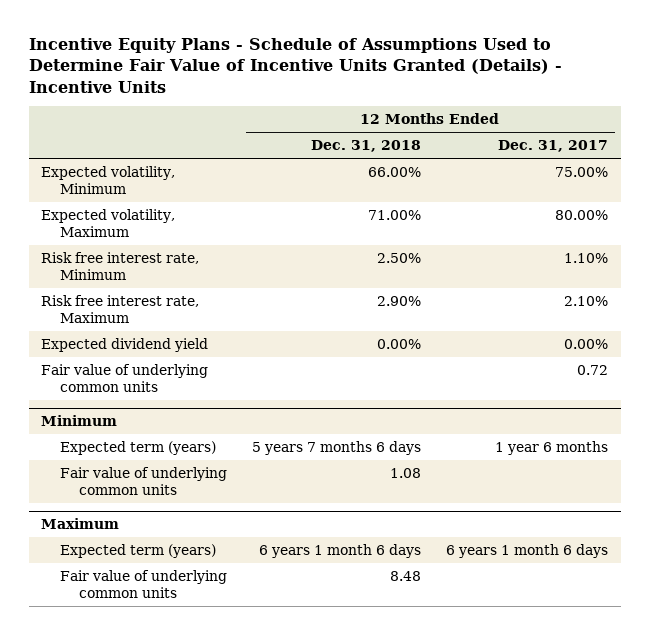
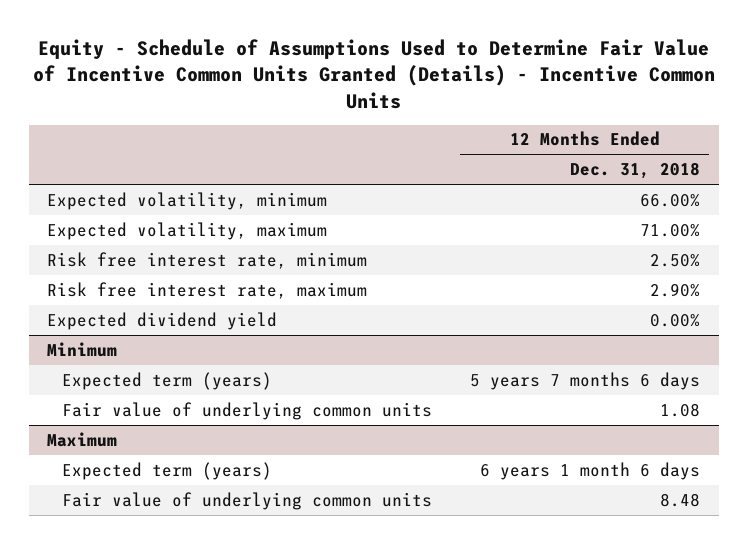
- Incentive Equity Plans - Schedule of Assumptions Used to Determine Fair Value of Incentive Units Granted (Details) - Incentive Units
+ Equity - Schedule of Assumptions Used to Determine Fair Value of Incentive Common Units Granted (Details) - Incentive Common Units
- | 12 Months Ended Dec. 31, 2018 | 12 Months Ended Dec. 31, 2017
+ | 12 Months Ended Dec. 31, 2018
- Expected volatility, Minimum | 66.00% | 75.00%
- Expected volatility, Maximum | 71.00% | 80.00%
- Risk free interest rate, Minimum | 2.50% | 1.10%
- Risk free interest rate, Maximum | 2.90% | 2.10%
+ Expected volatility, minimum | 66.00%
+ Expected volatility, maximum | 71.00%
+ Risk free interest rate, minimum | 2.50%
+ Risk free interest rate, maximum | 2.90%
- Fair value of underlying common units | | 0.72

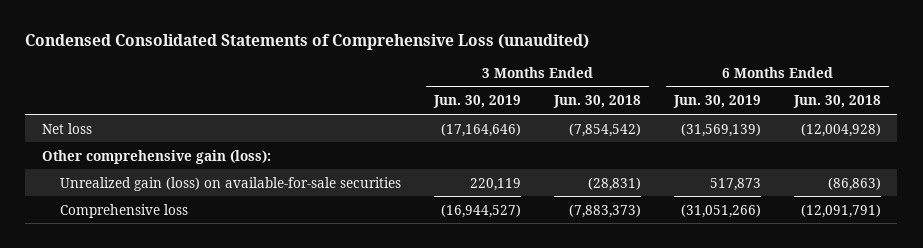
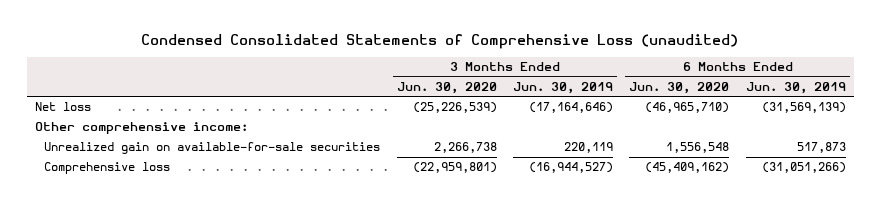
- | 3 Months Ended Jun. 30, 2019 | 3 Months Ended Jun. 30, 2018 | 6 Months Ended Jun. 30, 2019 | 6 Months Ended Jun. 30, 2018
+ | 3 Months Ended Jun. 30, 2020 | 3 Months Ended Jun. 30, 2019 | 6 Months Ended Jun. 30, 2020 | 6 Months Ended Jun. 30, 2019
- Other comprehensive gain (loss):
- Unrealized gain (loss) on available-for-sale securities | 220,119 | (28,831) | 517,873 | (86,863)
+ Other comprehensive income:
+ Unrealized gain on available-for-sale securities | 2,266,738 | 220,119 | 1,556,548 | 517,873

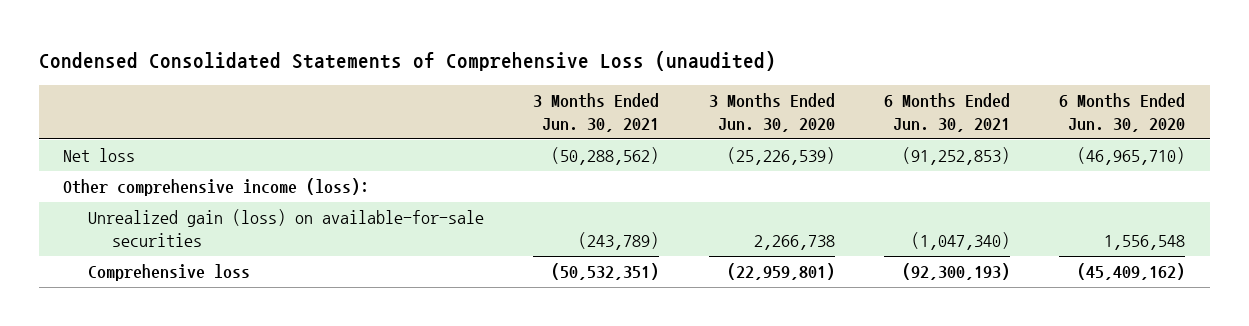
- | 3 Months Ended Jun. 30, 2020 | 3 Months Ended Jun. 30, 2019 | 6 Months Ended Jun. 30, 2020 | 6 Months Ended Jun. 30, 2019
+ | 3 Months Ended Jun. 30, 2021 | 3 Months Ended Jun. 30, 2020 | 6 Months Ended Jun. 30, 2021 | 6 Months Ended Jun. 30, 2020
- Other comprehensive income:
- Unrealized gain on available-for-sale securities | 2,266,738 | 220,119 | 1,556,548 | 517,873
+ Other comprehensive income (loss):
+ Unrealized gain (loss) on available-for-sale securities | (243,789) | 2,266,738 | (1,047,340) | 1,556,548

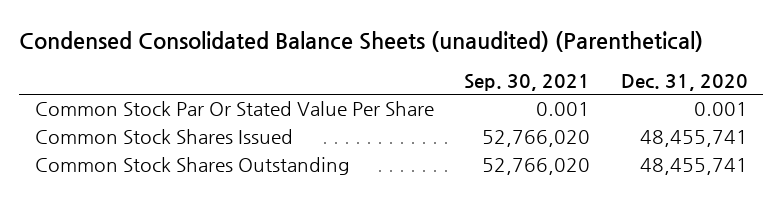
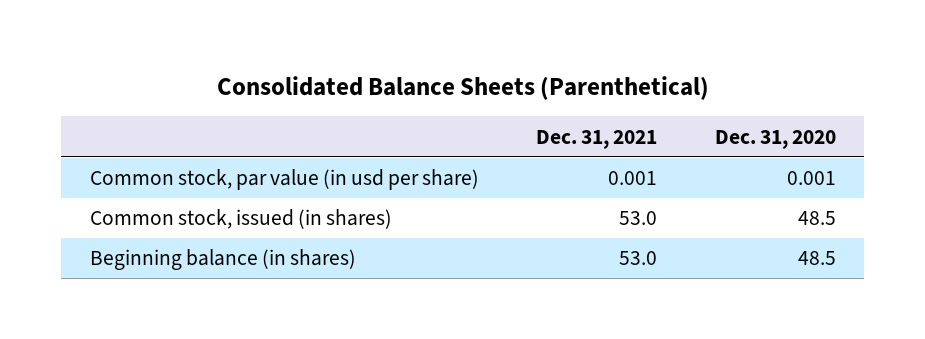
- Condensed Consolidated Balance Sheets (unaudited) (Parenthetical)
+ Consolidated Balance Sheets (Parenthetical)
- | Sep. 30, 2021 | Dec. 31, 2020
+ | Dec. 31, 2021 | Dec. 31, 2020
- Common Stock Par Or Stated Value Per Share | 0.001 | 0.001
- Common Stock Shares Issued | 52,766,020 | 48,455,741
- Common Stock Shares Outstanding | 52,766,020 | 48,455,741
+ Common stock, par value (in usd per share) | 0.001 | 0.001
+ Common stock, issued (in shares) | 53.0 | 48.5
+ Beginning balance (in shares) | 53.0 | 48.5

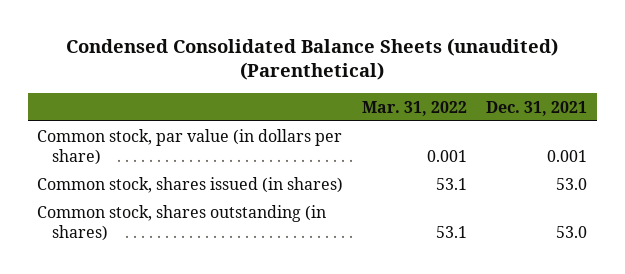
- Consolidated Balance Sheets (Parenthetical)
+ Condensed Consolidated Balance Sheets (unaudited) (Parenthetical)
- | Dec. 31, 2021 | Dec. 31, 2020
+ | Mar. 31, 2022 | Dec. 31, 2021
- Common stock, par value (in usd per share) | 0.001 | 0.001
- Common stock, issued (in shares) | 53.0 | 48.5
- Beginning balance (in shares) | 53.0 | 48.5
+ Common stock, par value (in dollars per share) | 0.001 | 0.001
+ Common stock, shares issued (in shares) | 53.1 | 53.0
+ Common stock, shares outstanding (in shares) | 53.1 | 53.0

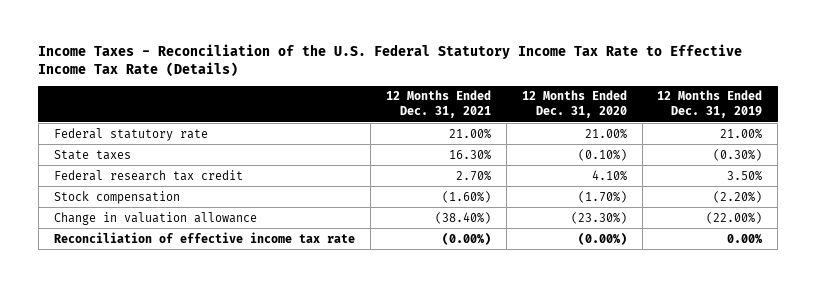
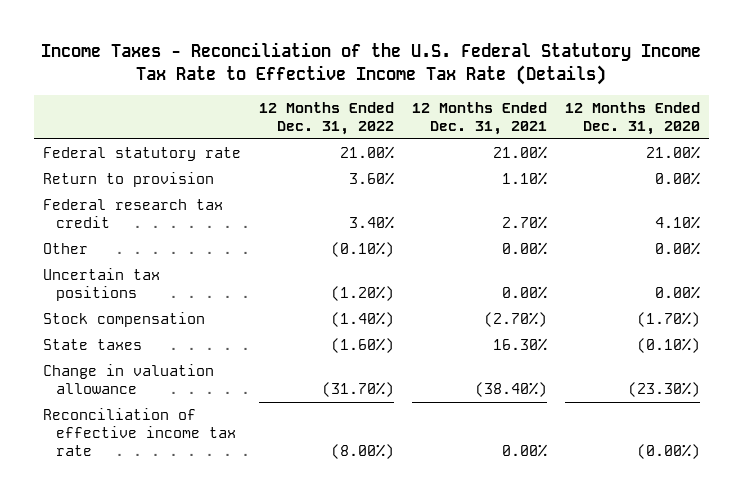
- | 12 Months Ended Dec. 31, 2021 | 12 Months Ended Dec. 31, 2020 | 12 Months Ended Dec. 31, 2019
+ | 12 Months Ended Dec. 31, 2022 | 12 Months Ended Dec. 31, 2021 | 12 Months Ended Dec. 31, 2020
+ Return to provision | 3.60% | 1.10% | 0.00%
- Stock compensation | (1.60%) | (1.70%) | (2.20%)
+ Other | (0.10%) | 0.00% | 0.00%
+ Uncertain tax positions | (1.20%) | 0.00% | 0.00%
+ Stock compensation | (1.40%) | (2.70%) | (1.70%)
moved down: State taxes | (1.60%) | 16.30% | (0.10%)
- Reconciliation of effective income tax rate | (0.00%) | (0.00%) | 0.00%
+ Reconciliation of effective income tax rate | (8.00%) | 0.00% | (0.00%)

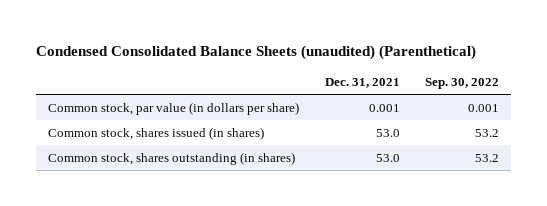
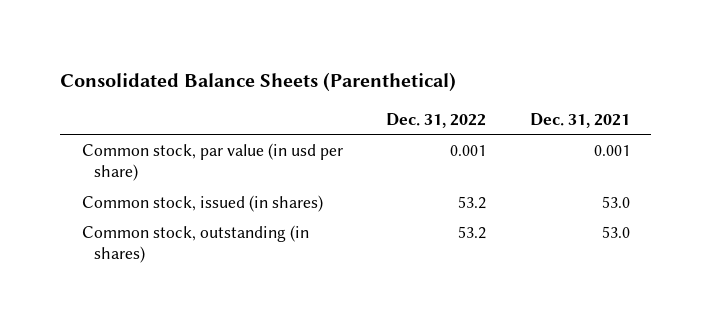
- Condensed Consolidated Balance Sheets (unaudited) (Parenthetical)
+ Consolidated Balance Sheets (Parenthetical)
- | Dec. 31, 2021 | Sep. 30, 2022
+ | Dec. 31, 2022 | Dec. 31, 2021
- Common stock, par value (in dollars per share) | 0.001 | 0.001
- Common stock, shares issued (in shares) | 53.0 | 53.2
- Common stock, shares outstanding (in shares) | 53.0 | 53.2
+ Common stock, par value (in usd per share) | 0.001 | 0.001
+ Common stock, issued (in shares) | 53.2 | 53.0
+ Common stock, outstanding (in shares) | 53.2 | 53.0

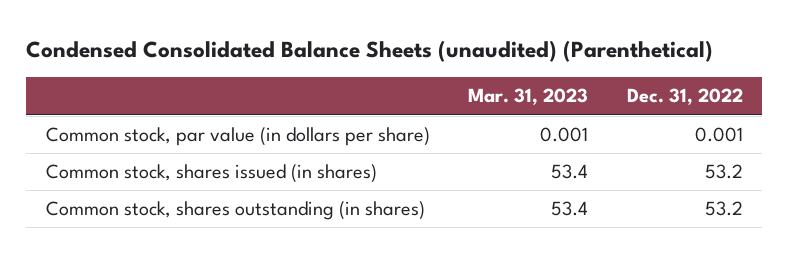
- Consolidated Balance Sheets (Parenthetical)
+ Condensed Consolidated Balance Sheets (unaudited) (Parenthetical)
- | Dec. 31, 2022 | Dec. 31, 2021
+ | Mar. 31, 2023 | Dec. 31, 2022
- Common stock, par value (in usd per share) | 0.001 | 0.001
- Common stock, issued (in shares) | 53.2 | 53.0
- Common stock, outstanding (in shares) | 53.2 | 53.0
+ Common stock, par value (in dollars per share) | 0.001 | 0.001
+ Common stock, shares issued (in shares) | 53.4 | 53.2
+ Common stock, shares outstanding (in shares) | 53.4 | 53.2

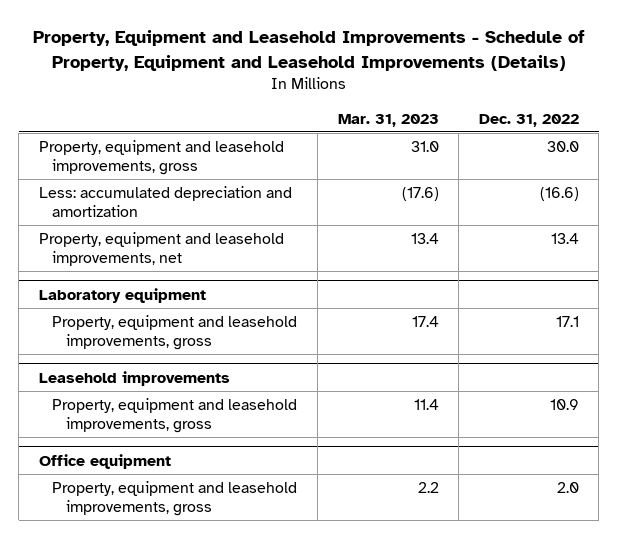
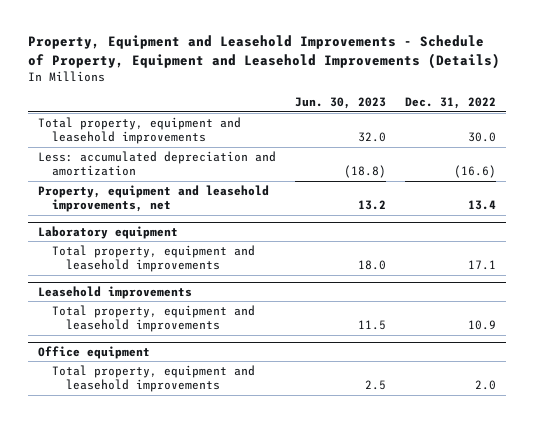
- | Mar. 31, 2023 | Dec. 31, 2022
+ | Jun. 30, 2023 | Dec. 31, 2022
- Property, equipment and leasehold improvements, gross | 31.0 | 30.0
+ Total property, equipment and leasehold improvements | 32.0 | 30.0
@ Laboratory equipment
- Property, equipment and leasehold improvements, gross | 17.4 | 17.1
+ Total property, equipment and leasehold improvements | 18.0 | 17.1
@ Leasehold improvements
- Property, equipment and leasehold improvements, gross | 11.4 | 10.9
+ Total property, equipment and leasehold improvements | 11.5 | 10.9
@ Office equipment
- Property, equipment and leasehold improvements, gross | 2.2 | 2.0
+ Total property, equipment and leasehold improvements | 2.5 | 2.0

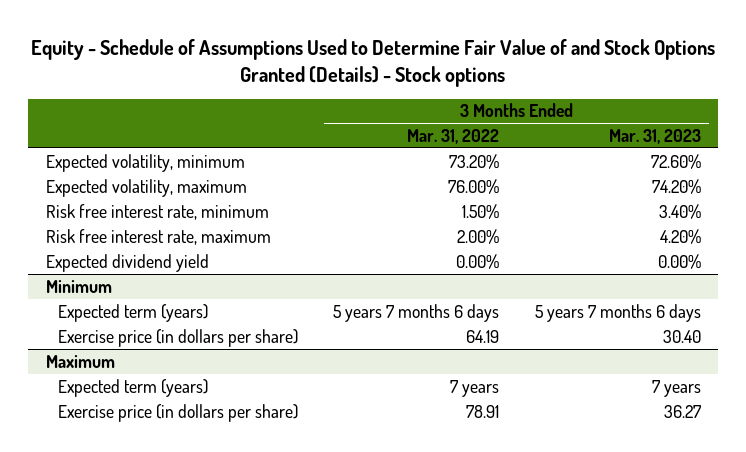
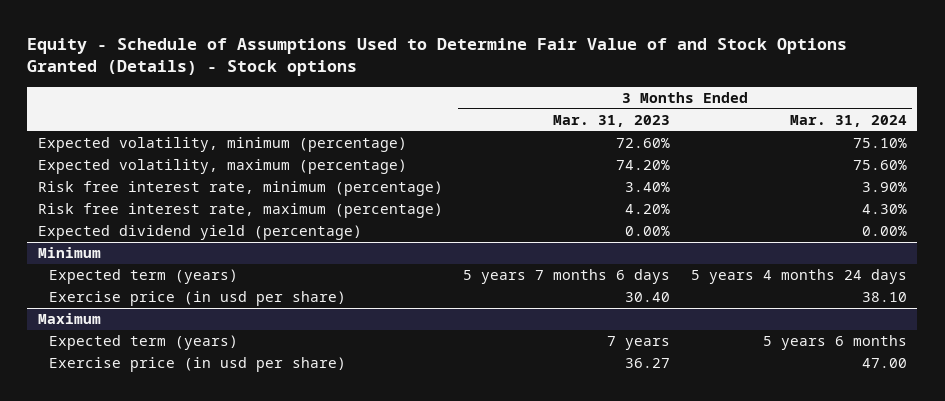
- | 3 Months Ended Mar. 31, 2022 | 3 Months Ended Mar. 31, 2023
+ | 3 Months Ended Mar. 31, 2023 | 3 Months Ended Mar. 31, 2024
- Expected volatility, minimum | 73.20% | 72.60%
- Expected volatility, maximum | 76.00% | 74.20%
- Risk free interest rate, minimum | 1.50% | 3.40%
- Risk free interest rate, maximum | 2.00% | 4.20%
- Expected dividend yield | 0.00% | 0.00%
+ Expected volatility, minimum (percentage) | 72.60% | 75.10%
+ Expected volatility, maximum (percentage) | 74.20% | 75.60%
+ Risk free interest rate, minimum (percentage) | 3.40% | 3.90%
+ Risk free interest rate, maximum (percentage) | 4.20% | 4.30%
+ Expected dividend yield (percentage) | 0.00% | 0.00%
@ Minimum
- Exercise price (in dollars per share) | 64.19 | 30.40
+ Exercise price (in usd per share) | 30.40 | 38.10
@ Maximum
- Exercise price (in dollars per share) | 78.91 | 36.27
+ Exercise price (in usd per share) | 36.27 | 47.00

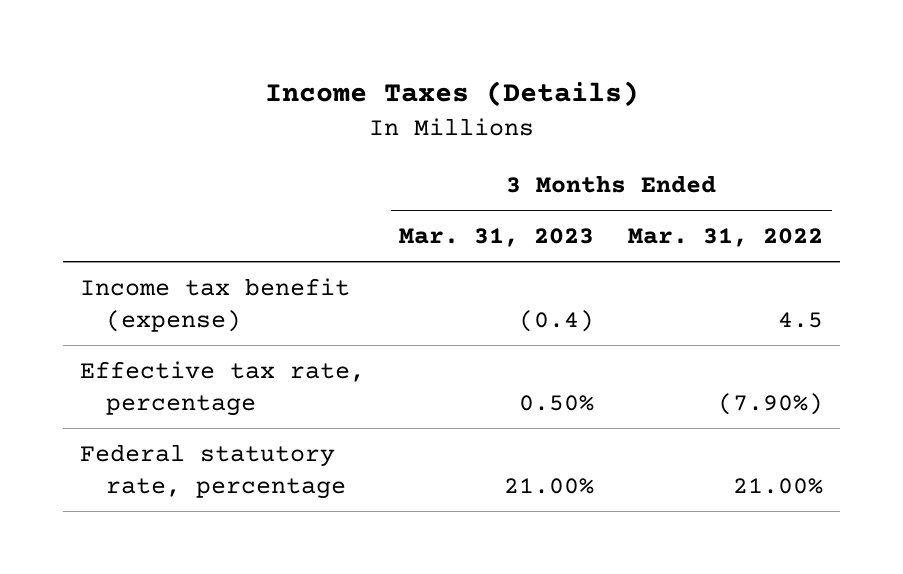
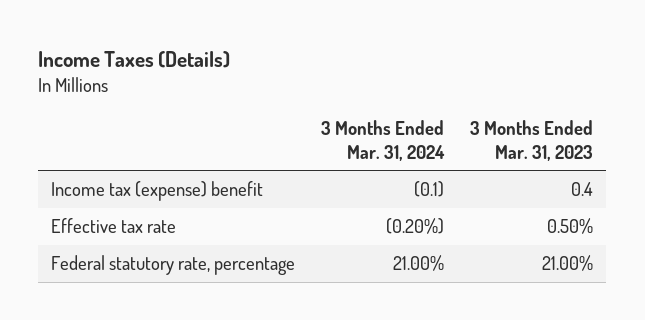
- | 3 Months Ended Mar. 31, 2023 | 3 Months Ended Mar. 31, 2022
+ | 3 Months Ended Mar. 31, 2024 | 3 Months Ended Mar. 31, 2023
- Income tax benefit (expense) | (0.4) | 4.5
- Effective tax rate, percentage | 0.50% | (7.90%)
+ Income tax (expense) benefit | (0.1) | 0.4
+ Effective tax rate | (0.20%) | 0.50%

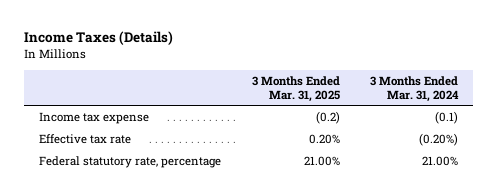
- | 3 Months Ended Mar. 31, 2024 | 3 Months Ended Mar. 31, 2023
+ | 3 Months Ended Mar. 31, 2025 | 3 Months Ended Mar. 31, 2024
- Income tax (expense) benefit | (0.1) | 0.4
+ Income tax expense | (0.2) | (0.1)

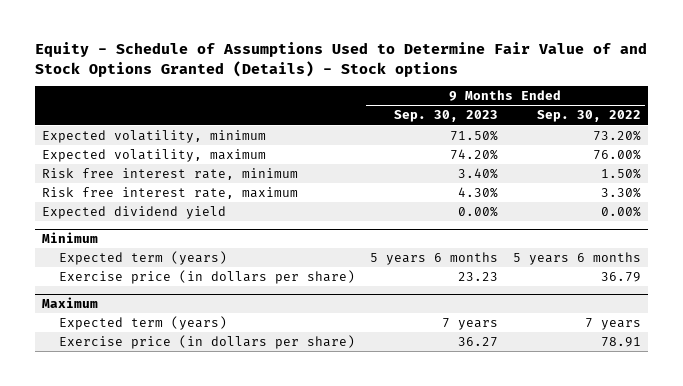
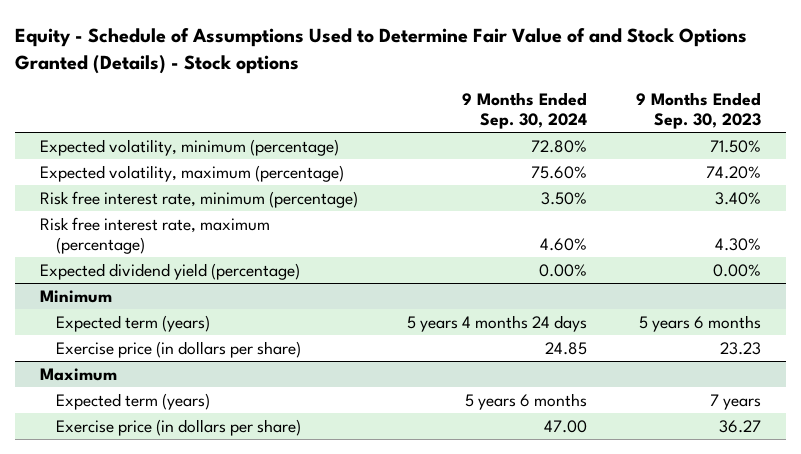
- | 9 Months Ended Sep. 30, 2023 | 9 Months Ended Sep. 30, 2022
+ | 9 Months Ended Sep. 30, 2024 | 9 Months Ended Sep. 30, 2023
- Expected volatility, minimum | 71.50% | 73.20%
- Expected volatility, maximum | 74.20% | 76.00%
- Risk free interest rate, minimum | 3.40% | 1.50%
- Risk free interest rate, maximum | 4.30% | 3.30%
- Expected dividend yield | 0.00% | 0.00%
+ Expected volatility, minimum (percentage) | 72.80% | 71.50%
+ Expected volatility, maximum (percentage) | 75.60% | 74.20%
+ Risk free interest rate, minimum (percentage) | 3.50% | 3.40%
+ Risk free interest rate, maximum (percentage) | 4.60% | 4.30%
+ Expected dividend yield (percentage) | 0.00% | 0.00%

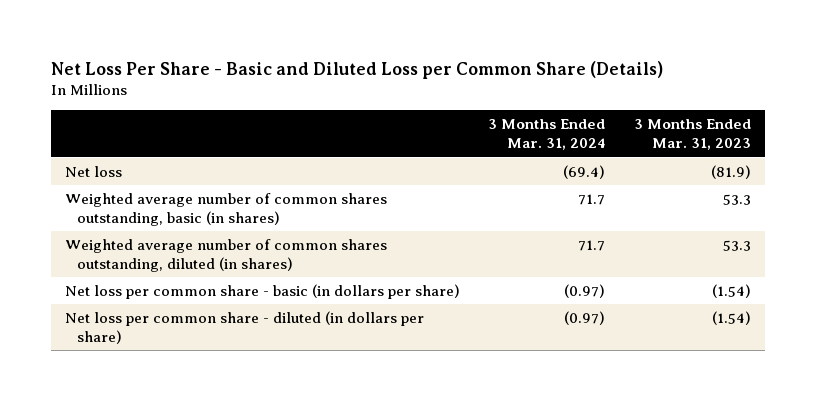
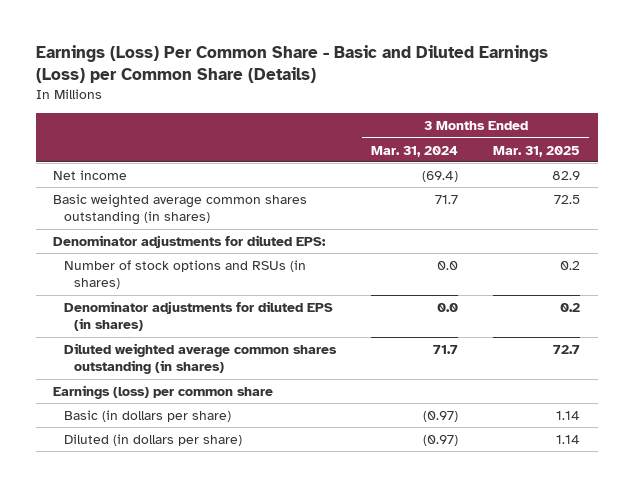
- Net Loss Per Share - Basic and Diluted Loss per Common Share (Details)
+ Earnings (Loss) Per Common Share - Basic and Diluted Earnings (Loss) per Common Share (Details)
- | 3 Months Ended Mar. 31, 2024 | 3 Months Ended Mar. 31, 2023
+ | 3 Months Ended Mar. 31, 2024 | 3 Months Ended Mar. 31, 2025
- Net loss | (69.4) | (81.9)
- Weighted average number of common shares outstanding, basic (in shares) | 71.7 | 53.3
- Weighted average number of common shares outstanding, diluted (in shares) | 71.7 | 53.3
- Net loss per common share - basic (in dollars per share) | (0.97) | (1.54)
- Net loss per common share - diluted (in dollars per share) | (0.97) | (1.54)
+ Net income | (69.4) | 82.9
+ Basic weighted average common shares outstanding (in shares) | 71.7 | 72.5
+ Denominator adjustments for diluted EPS:
+ Number of stock options and RSUs (in shares) | 0.0 | 0.2
+ Denominator adjustments for diluted EPS (in shares) | 0.0 | 0.2
+ Diluted weighted average common shares outstanding (in shares) | 71.7 | 72.7
+ Earnings (loss) per common share
+ Basic (in dollars per share) | (0.97) | 1.14
+ Diluted (in dollars per share) | (0.97) | 1.14

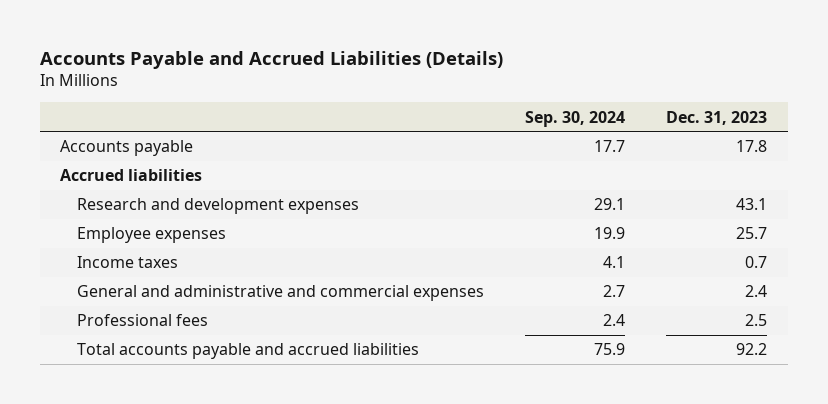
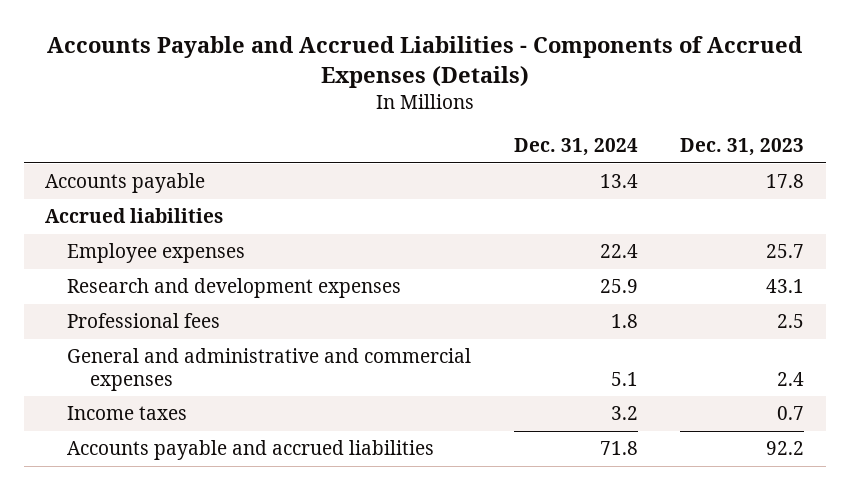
- Accounts Payable and Accrued Liabilities (Details)
+ Accounts Payable and Accrued Liabilities - Components of Accrued Expenses (Details)
- | Sep. 30, 2024 | Dec. 31, 2023
+ | Dec. 31, 2024 | Dec. 31, 2023
moved down: Research and development expenses | 25.9 | 43.1
- Total accounts payable and accrued liabilities | 75.9 | 92.2
moved down: General and administrative and commercial expenses | 5.1 | 2.4
moved down: Income taxes | 3.2 | 0.7
+ Accounts payable and accrued liabilities | 71.8 | 92.2

